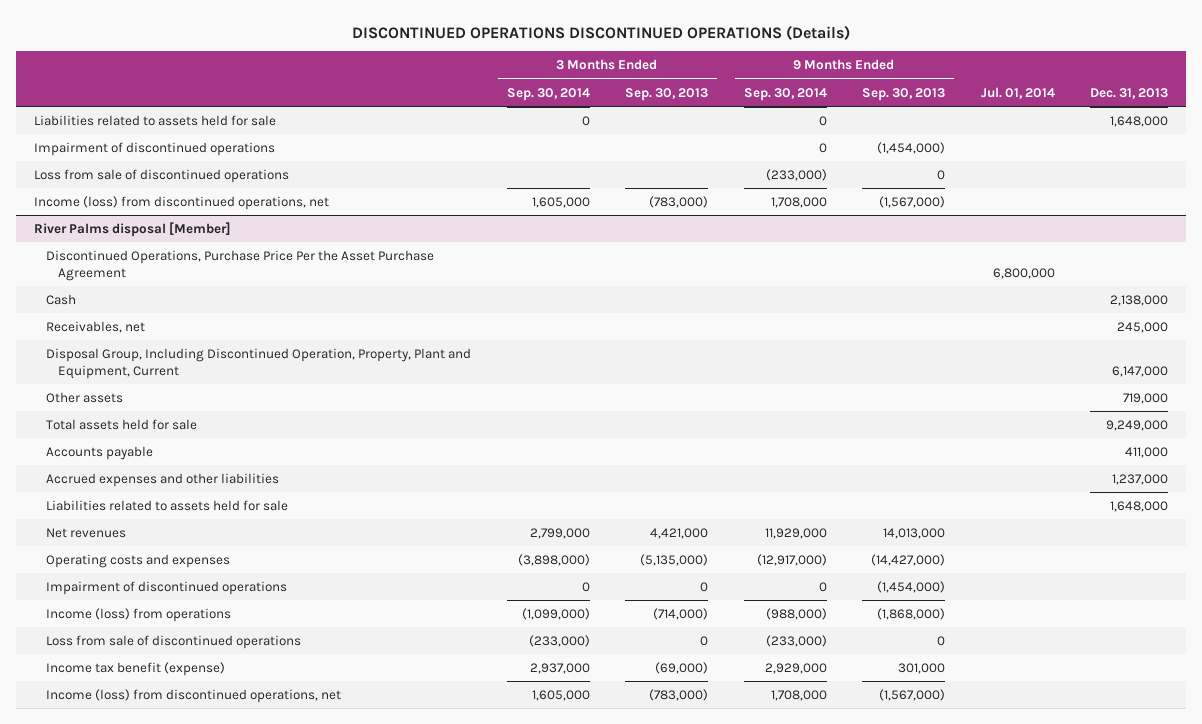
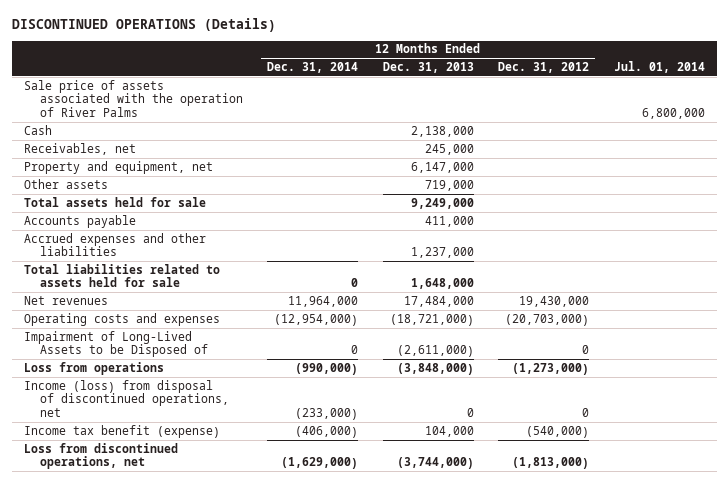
- DISCONTINUED OPERATIONS DISCONTINUED OPERATIONS (Details)
+ DISCONTINUED OPERATIONS (Details)
- | 3 Months Ended Sep. 30, 2014 | 3 Months Ended Sep. 30, 2013 | 9 Months Ended Sep. 30, 2014 | 9 Months Ended Sep. 30, 2013 | Jul. 01, 2014 | Dec. 31, 2013
+ | 12 Months Ended Dec. 31, 2014 | 12 Months Ended Dec. 31, 2013 | 12 Months Ended Dec. 31, 2012 | Jul. 01, 2014
- Liabilities related to assets held for sale | 0 | | 0 | | | 1,648,000
- Impairment of discontinued operations | | | 0 | (1,454,000) | |
- Loss from sale of discontinued operations | | | (233,000) | 0 | |
- Income (loss) from discontinued operations, net | 1,605,000 | (783,000) | 1,708,000 | (1,567,000) | |
- River Palms disposal [Member]
- Discontinued Operations, Purchase Price Per the Asset Purchase Agreement | | | | | 6,800,000 |
- Cash | | | | | | 2,138,000
- Receivables, net | | | | | | 245,000
- Disposal Group, Including Discontinued Operation, Property, Plant and Equipment, Current | | | | | | 6,147,000
- Other assets | | | | | | 719,000
- Total assets held for sale | | | | | | 9,249,000
- Accounts payable | | | | | | 411,000
- Accrued expenses and other liabilities | | | | | | 1,237,000
- Liabilities related to assets held for sale | | | | | | 1,648,000
- Net revenues | 2,799,000 | 4,421,000 | 11,929,000 | 14,013,000 | |
- Operating costs and expenses | (3,898,000) | (5,135,000) | (12,917,000) | (14,427,000) | |
- Impairment of discontinued operations | 0 | 0 | 0 | (1,454,000) | |
- Income (loss) from operations | (1,099,000) | (714,000) | (988,000) | (1,868,000) | |
- Loss from sale of discontinued operations | (233,000) | 0 | (233,000) | 0 | |
- Income tax benefit (expense) | 2,937,000 | (69,000) | 2,929,000 | 301,000 | |
- Income (loss) from discontinued operations, net | 1,605,000 | (783,000) | 1,708,000 | (1,567,000) | |
+ Sale price of assets associated with the operation of River Palms | | | | 6,800,000
+ Cash | | 2,138,000 | |
+ Receivables, net | | 245,000 | |
+ Property and equipment, net | | 6,147,000 | |
+ Other assets | | 719,000 | |
+ Total assets held for sale | | 9,249,000 | |
+ Accounts payable | | 411,000 | |
+ Accrued expenses and other liabilities | | 1,237,000 | |
+ Total liabilities related to assets held for sale | 0 | 1,648,000 | |
+ Net revenues | 11,964,000 | 17,484,000 | 19,430,000 |
+ Operating costs and expenses | (12,954,000) | (18,721,000) | (20,703,000) |
+ Impairment of Long-Lived Assets to be Disposed of | 0 | (2,611,000) | 0 |
+ Loss from operations | (990,000) | (3,848,000) | (1,273,000) |
+ Income (loss) from disposal of discontinued operations, net | (233,000) | 0 | 0 |
+ Income tax benefit (expense) | (406,000) | 104,000 | (540,000) |
+ Loss from discontinued operations, net | (1,629,000) | (3,744,000) | (1,813,000) |

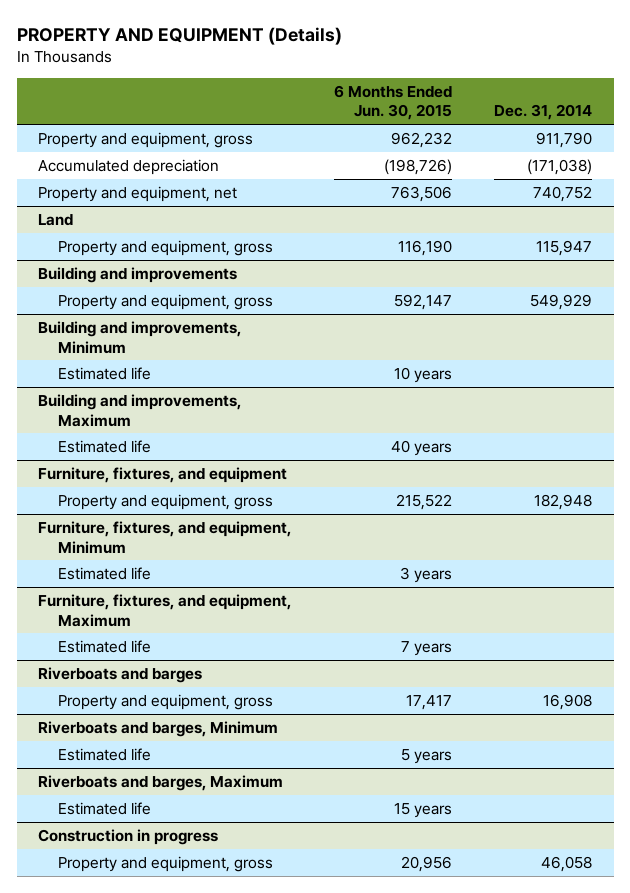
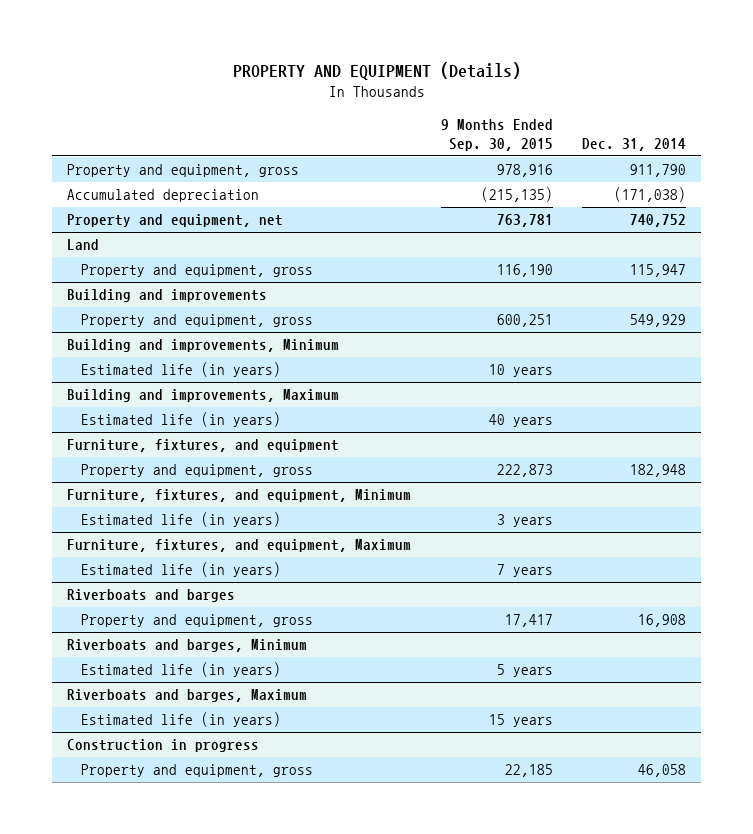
- | 6 Months Ended Jun. 30, 2015 | Dec. 31, 2014
+ | 9 Months Ended Sep. 30, 2015 | Dec. 31, 2014
@ Building and improvements, Minimum
- Estimated life | 10 years |
+ Estimated life (in years) | 10 years |
@ Building and improvements, Maximum
- Estimated life | 40 years |
+ Estimated life (in years) | 40 years |
@ Furniture, fixtures, and equipment, Minimum
- Estimated life | 3 years |
+ Estimated life (in years) | 3 years |
@ Furniture, fixtures, and equipment, Maximum
- Estimated life | 7 years |
+ Estimated life (in years) | 7 years |
@ Riverboats and barges, Minimum
- Estimated life | 5 years |
+ Estimated life (in years) | 5 years |
@ Riverboats and barges, Maximum
- Estimated life | 15 years |
+ Estimated life (in years) | 15 years |

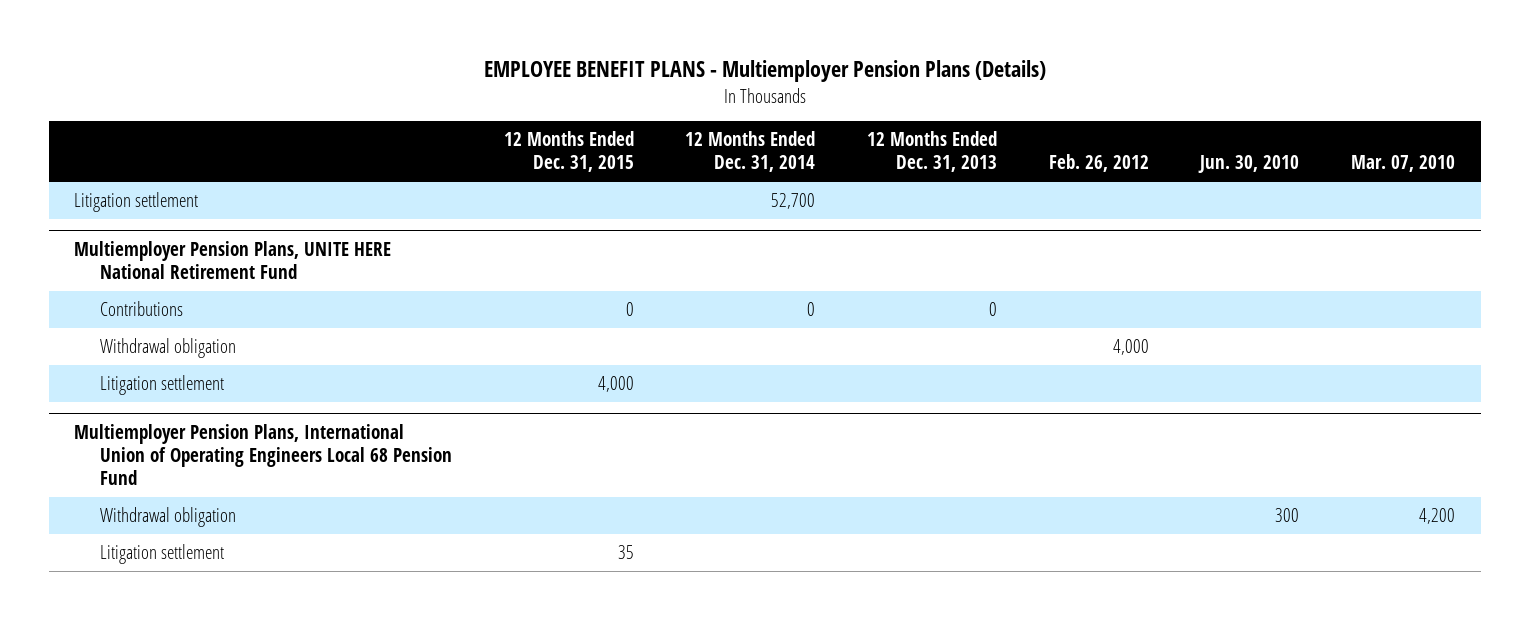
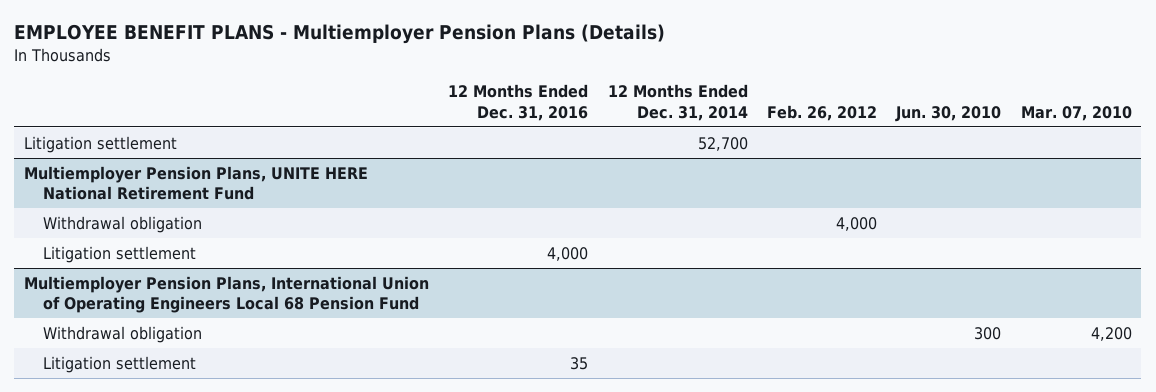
- | 12 Months Ended Dec. 31, 2015 | 12 Months Ended Dec. 31, 2014 | 12 Months Ended Dec. 31, 2013 | Feb. 26, 2012 | Jun. 30, 2010 | Mar. 07, 2010
+ | 12 Months Ended Dec. 31, 2016 | 12 Months Ended Dec. 31, 2014 | Feb. 26, 2012 | Jun. 30, 2010 | Mar. 07, 2010
@ Multiemployer Pension Plans, UNITE HERE National Retirement Fund
- Contributions | 0 | 0 | 0 | | |

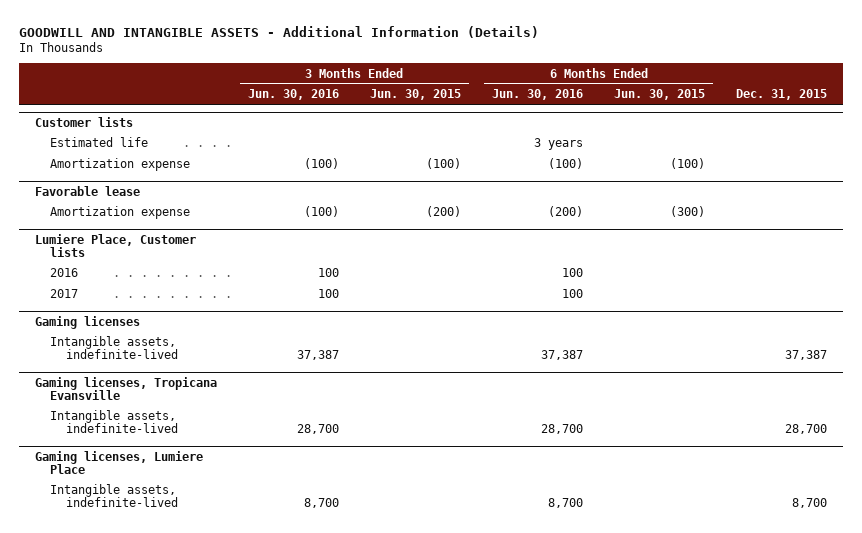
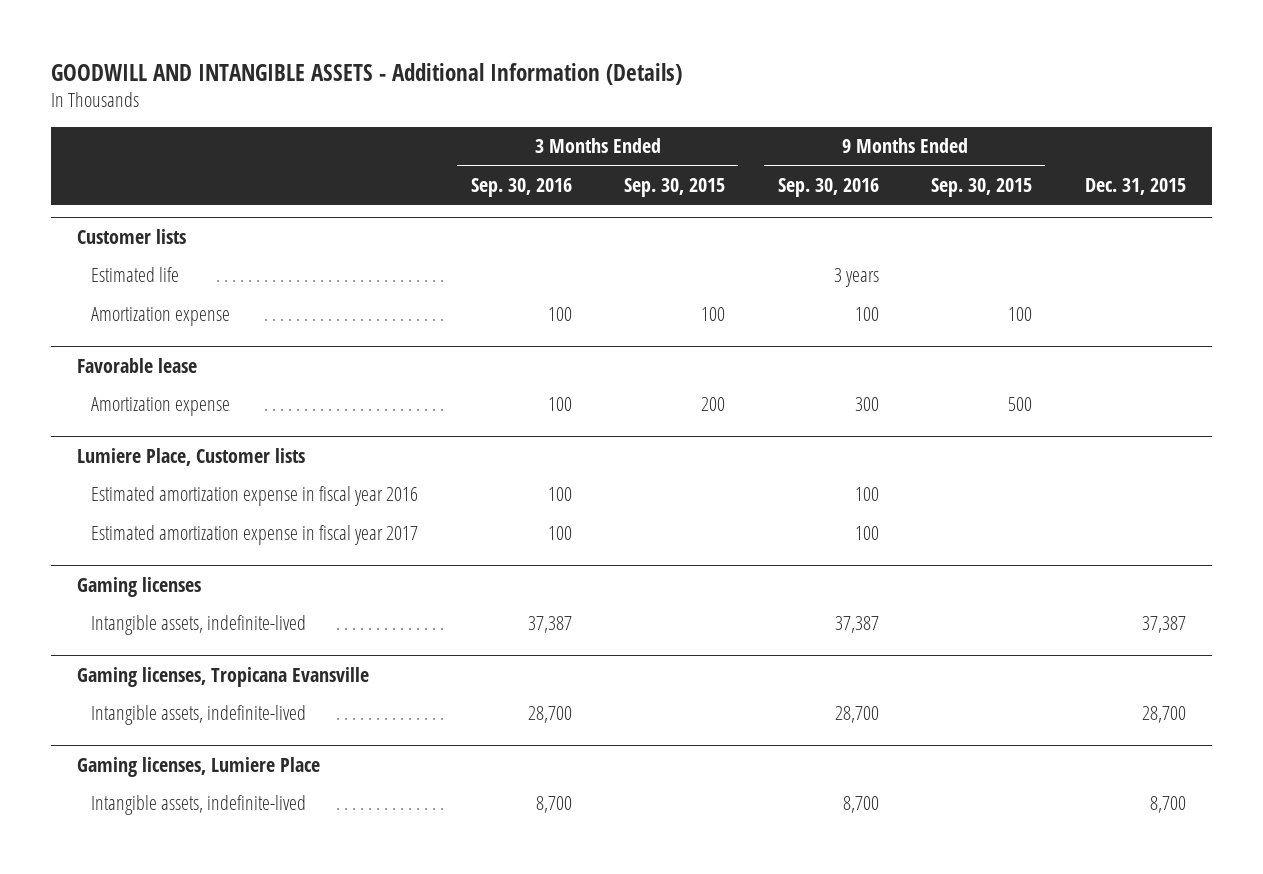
- | 3 Months Ended Jun. 30, 2016 | 3 Months Ended Jun. 30, 2015 | 6 Months Ended Jun. 30, 2016 | 6 Months Ended Jun. 30, 2015 | Dec. 31, 2015
+ | 3 Months Ended Sep. 30, 2016 | 3 Months Ended Sep. 30, 2015 | 9 Months Ended Sep. 30, 2016 | 9 Months Ended Sep. 30, 2015 | Dec. 31, 2015
@ Lumiere Place, Customer lists
- 2016 | 100 | | 100 | |
- 2017 | 100 | | 100 | |
+ Estimated amortization expense in fiscal year 2016 | 100 | | 100 | |
+ Estimated amortization expense in fiscal year 2017 | 100 | | 100 | |

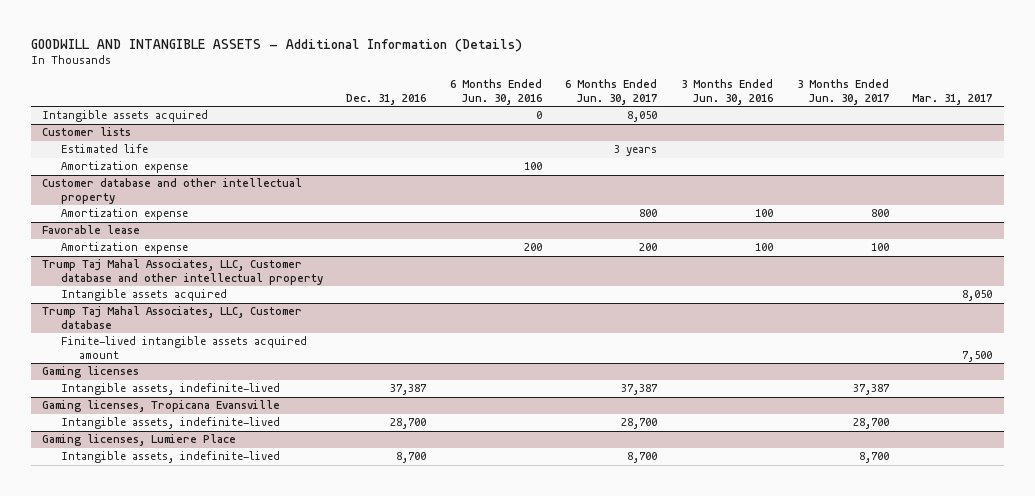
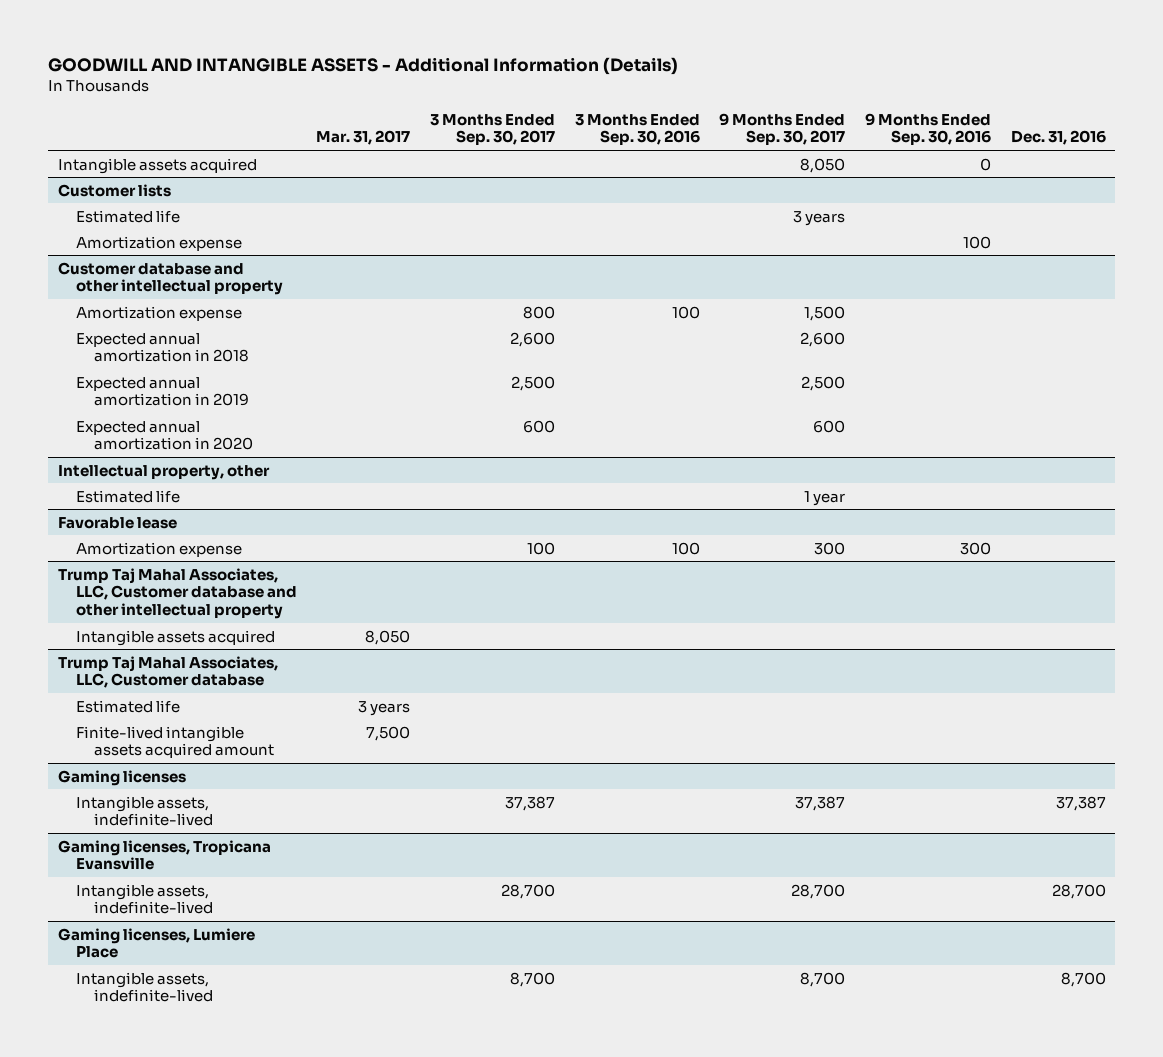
- | Dec. 31, 2016 | 6 Months Ended Jun. 30, 2016 | 6 Months Ended Jun. 30, 2017 | 3 Months Ended Jun. 30, 2016 | 3 Months Ended Jun. 30, 2017 | Mar. 31, 2017
+ | Mar. 31, 2017 | 3 Months Ended Sep. 30, 2017 | 3 Months Ended Sep. 30, 2016 | 9 Months Ended Sep. 30, 2017 | 9 Months Ended Sep. 30, 2016 | Dec. 31, 2016
@ Customer database and other intellectual property
+ Expected annual amortization in 2018 | | 2,600 | | 2,600 | |
+ Expected annual amortization in 2019 | | 2,500 | | 2,500 | |
+ Expected annual amortization in 2020 | | 600 | | 600 | |
+ Intellectual property, other
+ Estimated life | | | | 1 year | |
@ Trump Taj Mahal Associates, LLC, Customer database
+ Estimated life | 3 years | | | | |

